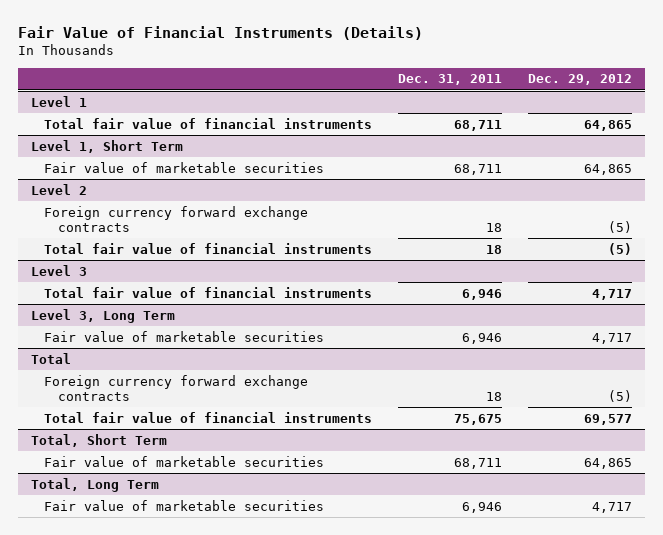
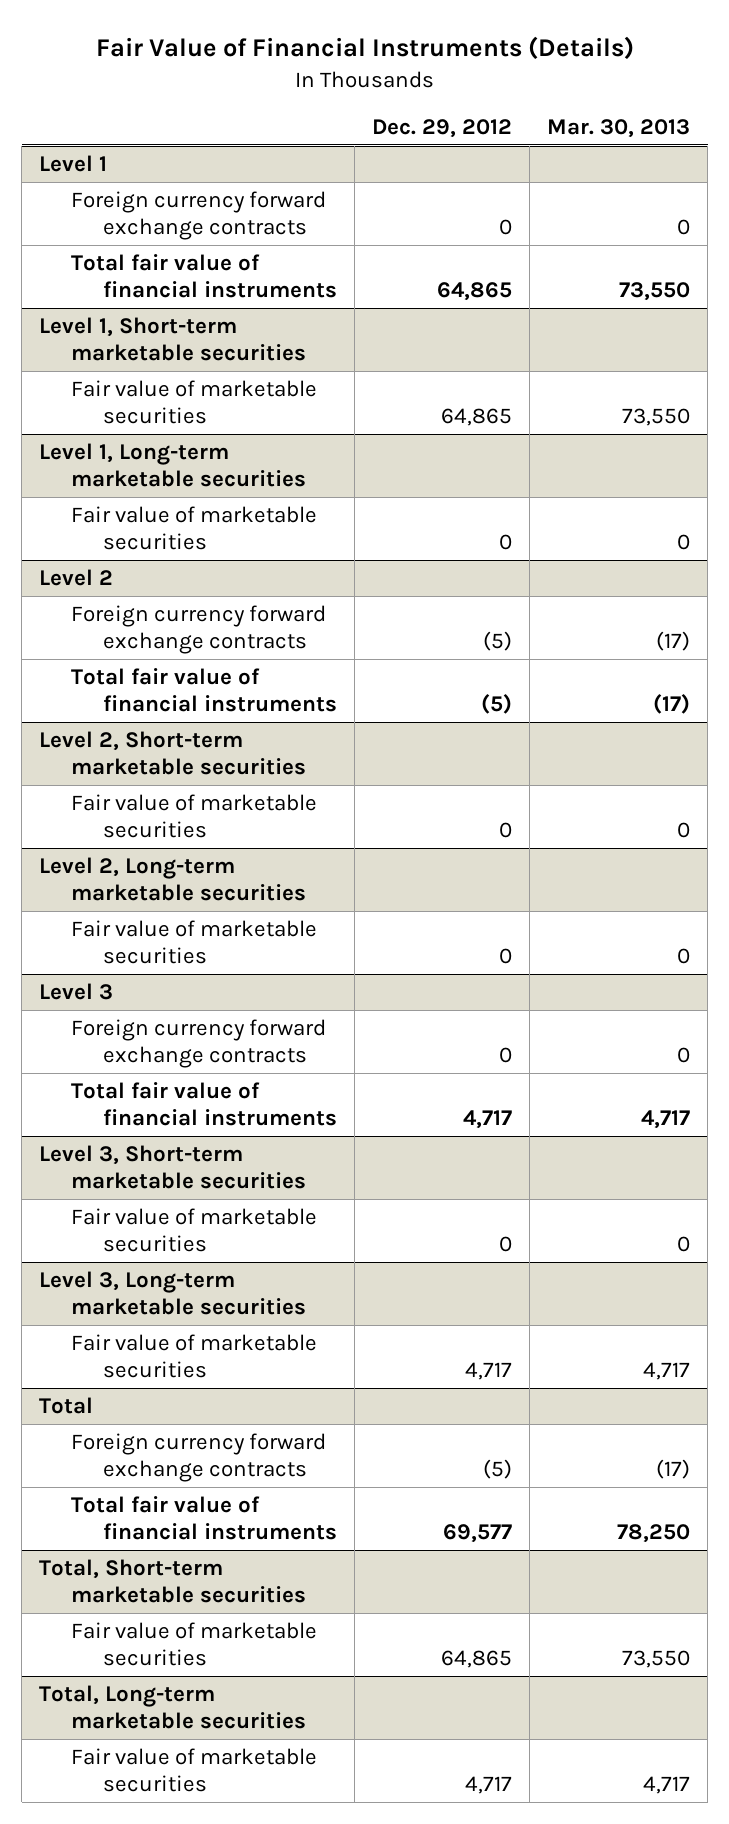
- | Dec. 31, 2011 | Dec. 29, 2012
+ | Dec. 29, 2012 | Mar. 30, 2013
@ Level 1
+ Foreign currency forward exchange contracts | 0 | 0
- Level 1, Short Term
+ Level 1, Short-term marketable securities
+ Level 1, Long-term marketable securities
+ Fair value of marketable securities | 0 | 0
+ Level 2, Short-term marketable securities
+ Fair value of marketable securities | 0 | 0
+ Level 2, Long-term marketable securities
+ Fair value of marketable securities | 0 | 0
@ Level 3
+ Foreign currency forward exchange contracts | 0 | 0
- Level 3, Long Term
+ Level 3, Short-term marketable securities
+ Fair value of marketable securities | 0 | 0
+ Level 3, Long-term marketable securities
- Total, Short Term
+ Total, Short-term marketable securities
- Total, Long Term
+ Total, Long-term marketable securities

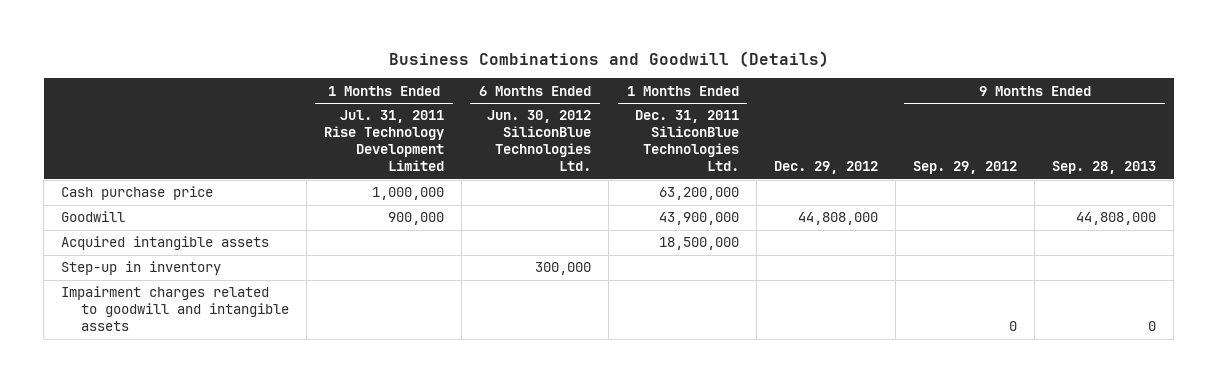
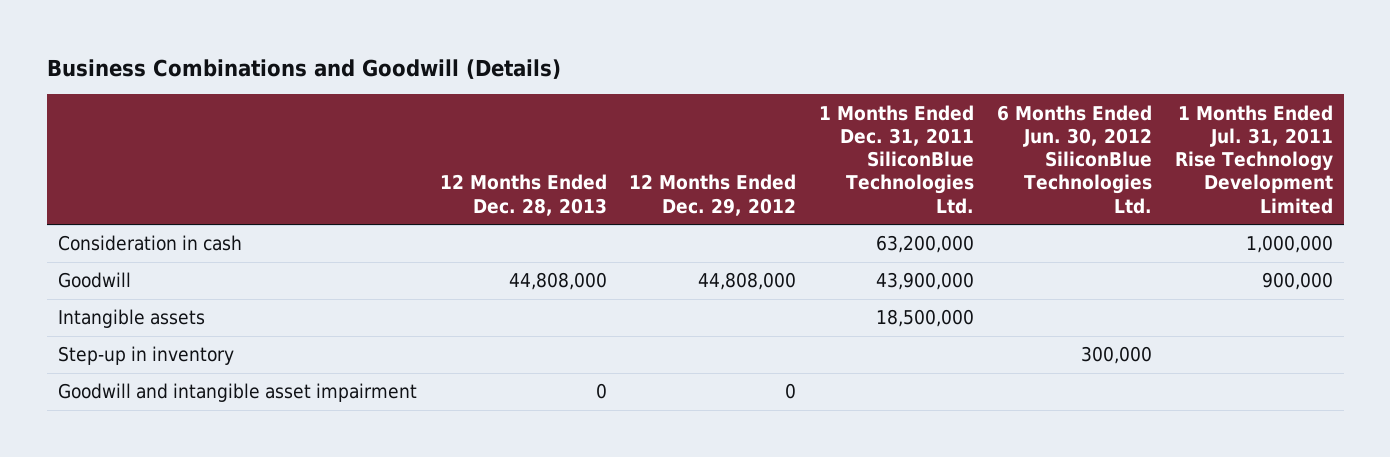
- | 1 Months Ended Jul. 31, 2011 Rise Technology Development Limited | 6 Months Ended Jun. 30, 2012 SiliconBlue Technologies Ltd. | 1 Months Ended Dec. 31, 2011 SiliconBlue Technologies Ltd. | Dec. 29, 2012 | 9 Months Ended Sep. 29, 2012 | 9 Months Ended Sep. 28, 2013
+ | 12 Months Ended Dec. 28, 2013 | 12 Months Ended Dec. 29, 2012 | 1 Months Ended Dec. 31, 2011 SiliconBlue Technologies Ltd. | 6 Months Ended Jun. 30, 2012 SiliconBlue Technologies Ltd. | 1 Months Ended Jul. 31, 2011 Rise Technology Development Limited
- Cash purchase price | 1,000,000 | | 63,200,000 | | |
+ Consideration in cash | | | 63,200,000 | | 1,000,000
- Acquired intangible assets | | | 18,500,000 | | |
+ Intangible assets | | | 18,500,000 | |
- Impairment charges related to goodwill and intangible assets | | | | | 0 | 0
+ Goodwill and intangible asset impairment | 0 | 0 | | |

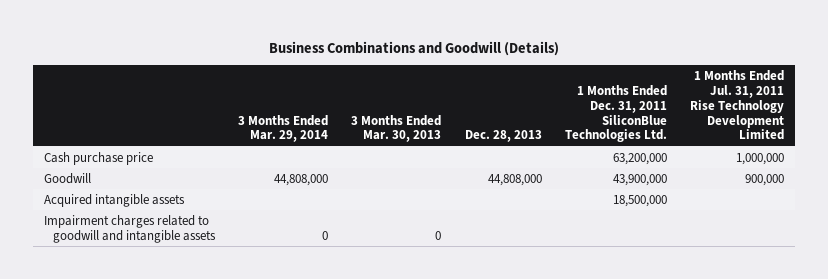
- | 12 Months Ended Dec. 28, 2013 | 12 Months Ended Dec. 29, 2012 | 1 Months Ended Dec. 31, 2011 SiliconBlue Technologies Ltd. | 6 Months Ended Jun. 30, 2012 SiliconBlue Technologies Ltd. | 1 Months Ended Jul. 31, 2011 Rise Technology Development Limited
+ | 3 Months Ended Mar. 29, 2014 | 3 Months Ended Mar. 30, 2013 | Dec. 28, 2013 | 1 Months Ended Dec. 31, 2011 SiliconBlue Technologies Ltd. | 1 Months Ended Jul. 31, 2011 Rise Technology Development Limited
- Consideration in cash | | | 63,200,000 | | 1,000,000
+ Cash purchase price | | | | 63,200,000 | 1,000,000
- Intangible assets | | | 18,500,000 | |
- Step-up in inventory | | | | 300,000 |
- Goodwill and intangible asset impairment | 0 | 0 | | |
+ Acquired intangible assets | | | | 18,500,000 |
+ Impairment charges related to goodwill and intangible assets | 0 | 0 | | |

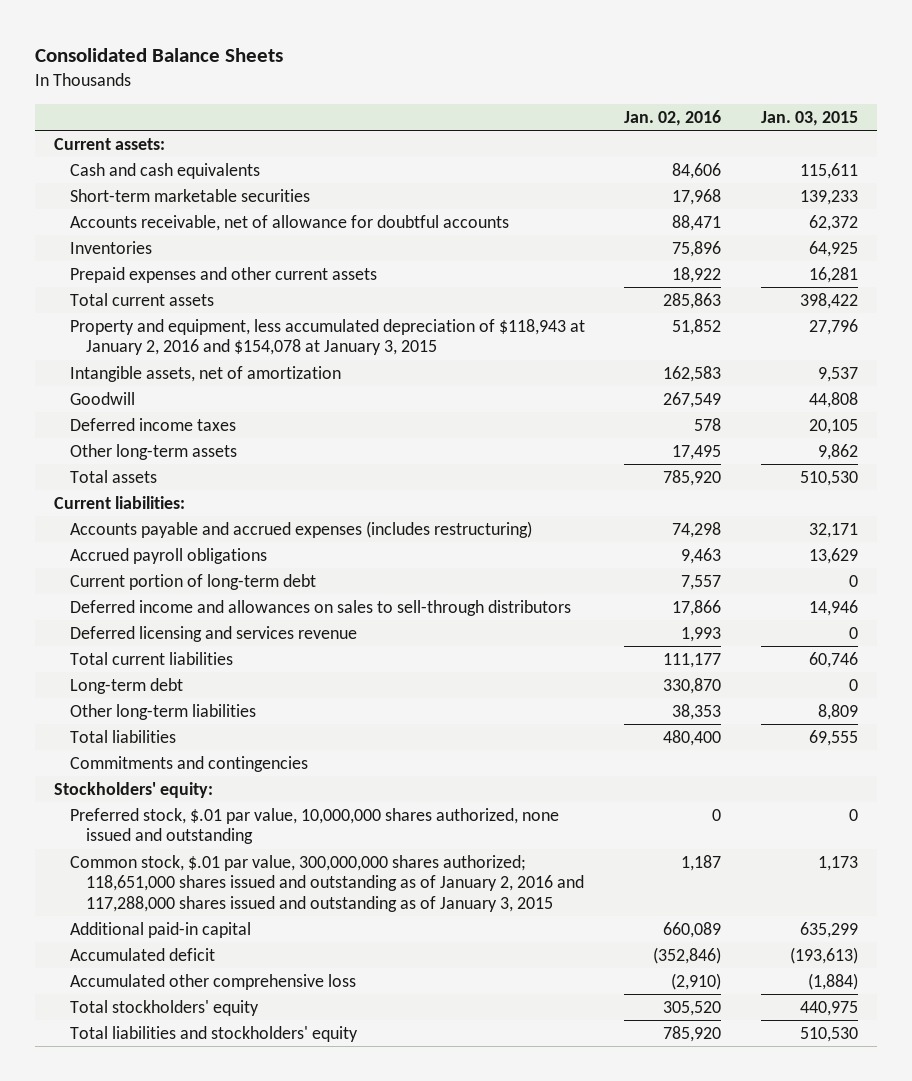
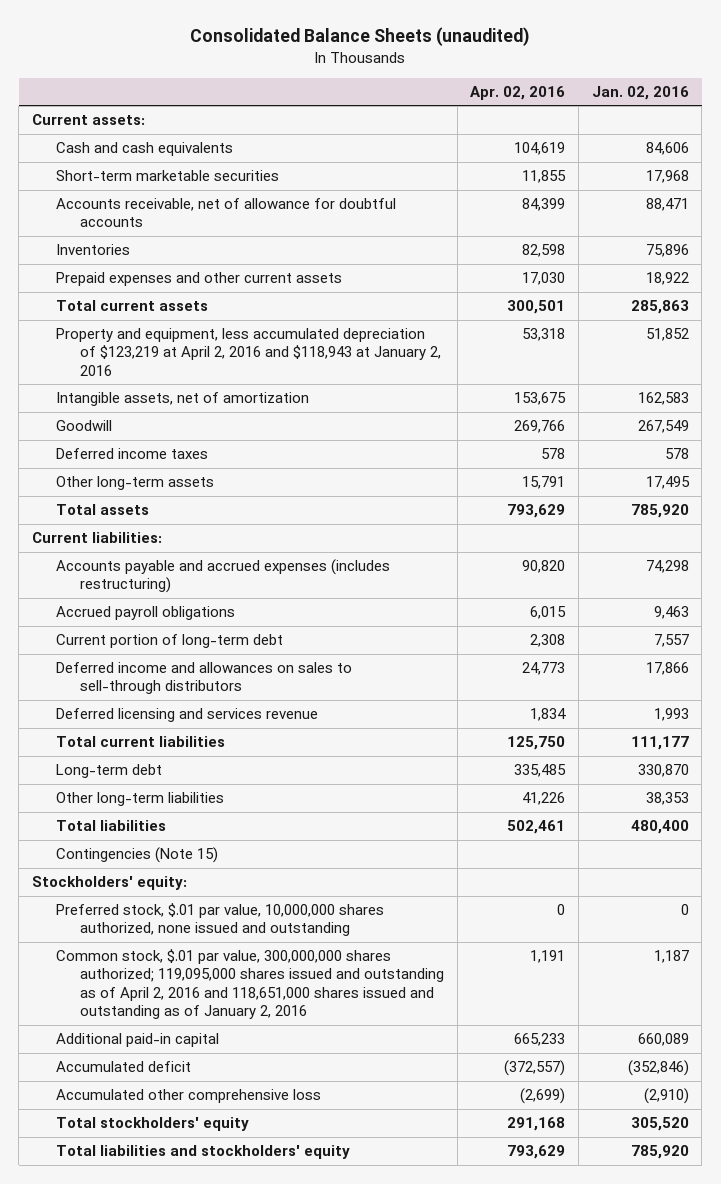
- Consolidated Balance Sheets
+ Consolidated Balance Sheets (unaudited)
- | Jan. 02, 2016 | Jan. 03, 2015
+ | Apr. 02, 2016 | Jan. 02, 2016
- Property and equipment, less accumulated depreciation of $118,943 at January 2, 2016 and $154,078 at January 3, 2015 | 51,852 | 27,796
+ Property and equipment, less accumulated depreciation of $123,219 at April 2, 2016 and $118,943 at January 2, 2016 | 53,318 | 51,852
- Commitments and contingencies
+ Contingencies (Note 15)
- Common stock, $.01 par value, 300,000,000 shares authorized; 118,651,000 shares issued and outstanding as of January 2, 2016 and 117,288,000 shares issued and outstanding as of January 3, 2015 | 1,187 | 1,173
+ Common stock, $.01 par value, 300,000,000 shares authorized; 119,095,000 shares issued and outstanding as of April 2, 2016 and 118,651,000 shares issued and outstanding as of January 2, 2016 | 1,191 | 1,187

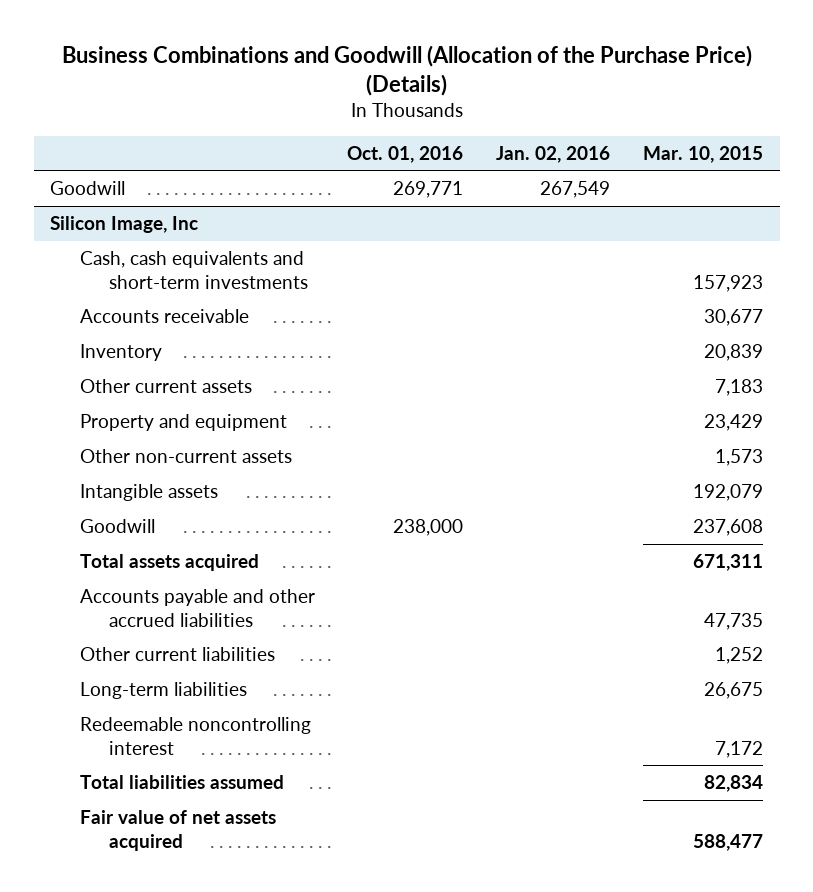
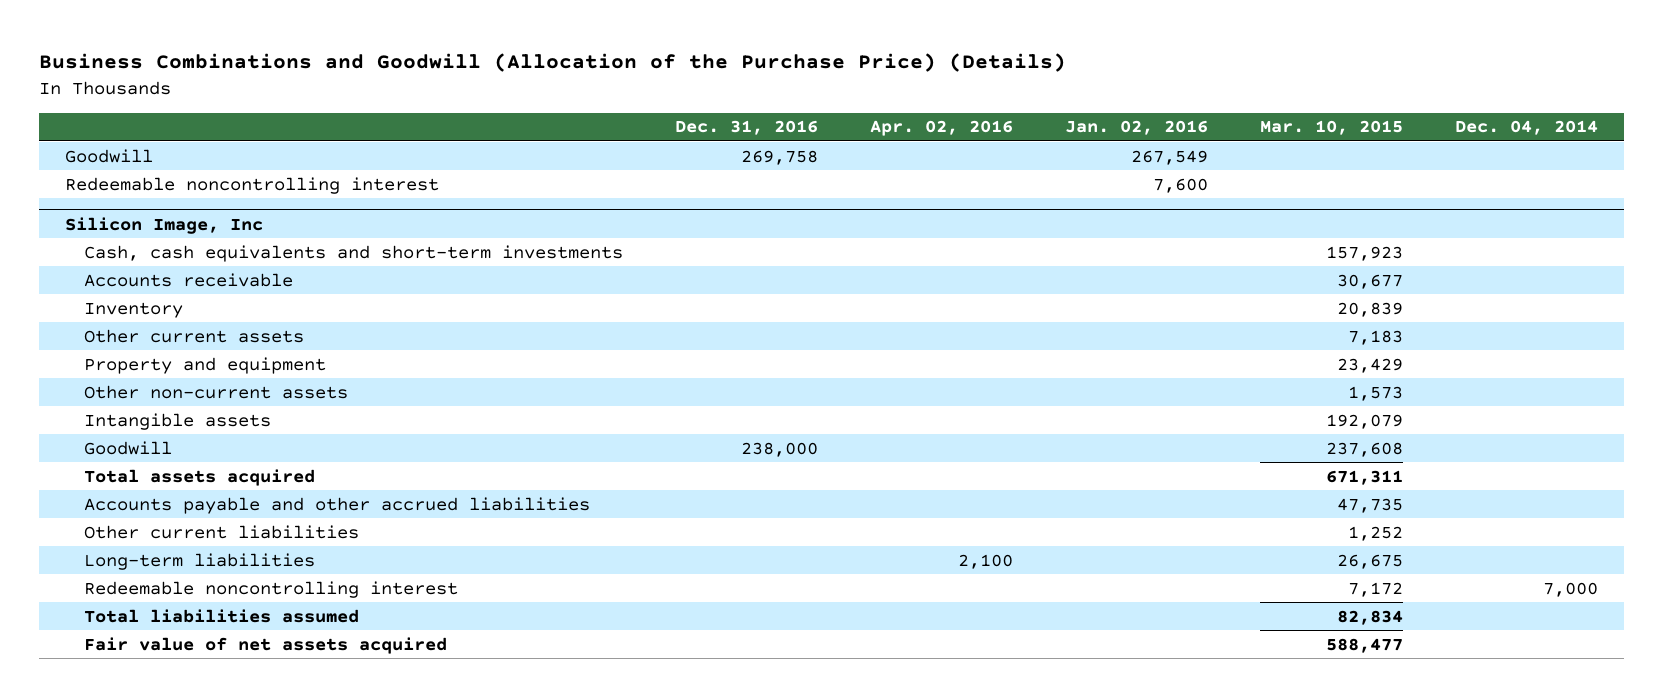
- | Oct. 01, 2016 | Jan. 02, 2016 | Mar. 10, 2015
+ | Dec. 31, 2016 | Apr. 02, 2016 | Jan. 02, 2016 | Mar. 10, 2015 | Dec. 04, 2014
+ Redeemable noncontrolling interest | | | 7,600 | |

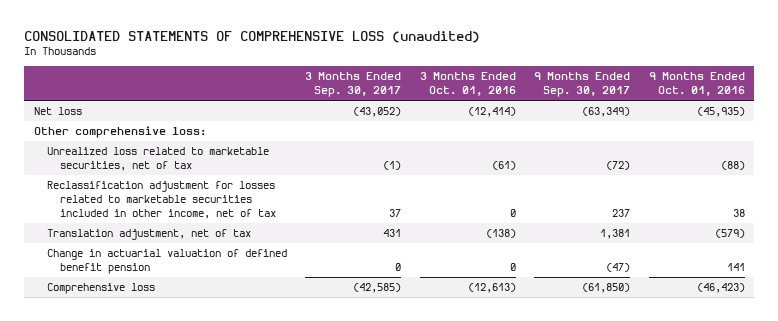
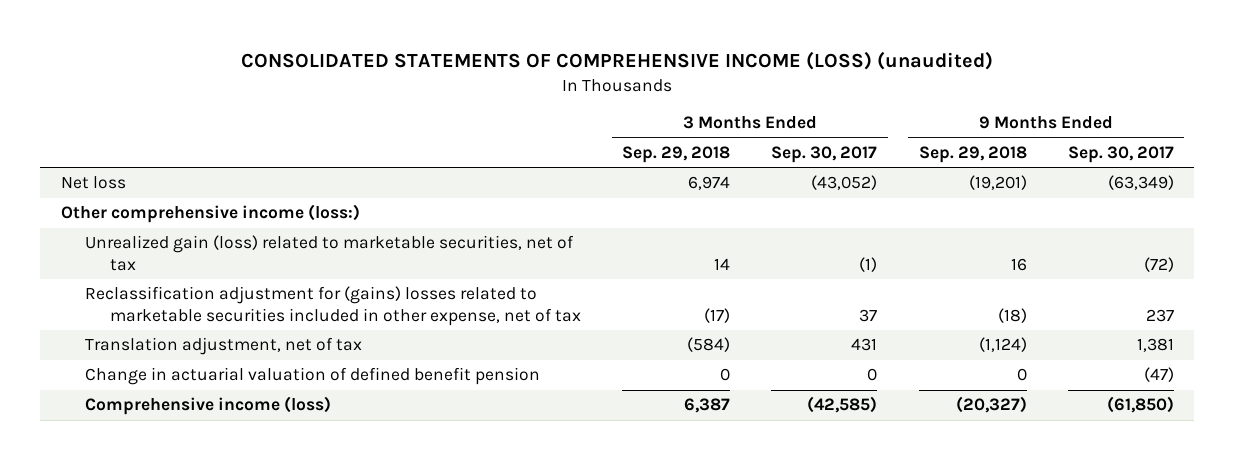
- CONSOLIDATED STATEMENTS OF COMPREHENSIVE LOSS (unaudited)
+ CONSOLIDATED STATEMENTS OF COMPREHENSIVE INCOME (LOSS) (unaudited)
- | 3 Months Ended Sep. 30, 2017 | 3 Months Ended Oct. 01, 2016 | 9 Months Ended Sep. 30, 2017 | 9 Months Ended Oct. 01, 2016
+ | 3 Months Ended Sep. 29, 2018 | 3 Months Ended Sep. 30, 2017 | 9 Months Ended Sep. 29, 2018 | 9 Months Ended Sep. 30, 2017
- Other comprehensive loss:
- Unrealized loss related to marketable securities, net of tax | (1) | (61) | (72) | (88)
- Reclassification adjustment for losses related to marketable securities included in other income, net of tax | 37 | 0 | 237 | 38
+ Other comprehensive income (loss:)
+ Unrealized gain (loss) related to marketable securities, net of tax | 14 | (1) | 16 | (72)
+ Reclassification adjustment for (gains) losses related to marketable securities included in other expense, net of tax | (17) | 37 | (18) | 237
- Comprehensive loss | (42,585) | (12,613) | (61,850) | (46,423)
+ Comprehensive income (loss) | 6,387 | (42,585) | (20,327) | (61,850)

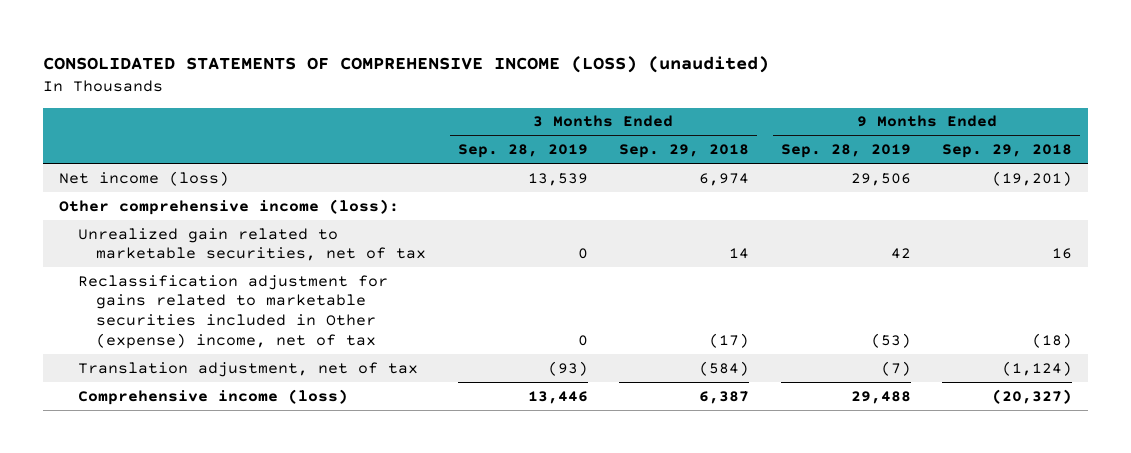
- | 3 Months Ended Sep. 29, 2018 | 3 Months Ended Sep. 30, 2017 | 9 Months Ended Sep. 29, 2018 | 9 Months Ended Sep. 30, 2017
+ | 3 Months Ended Sep. 28, 2019 | 3 Months Ended Sep. 29, 2018 | 9 Months Ended Sep. 28, 2019 | 9 Months Ended Sep. 29, 2018
- Net loss | 6,974 | (43,052) | (19,201) | (63,349)
- Other comprehensive income (loss:)
- Unrealized gain (loss) related to marketable securities, net of tax | 14 | (1) | 16 | (72)
- Reclassification adjustment for (gains) losses related to marketable securities included in other expense, net of tax | (17) | 37 | (18) | 237
+ Net income (loss) | 13,539 | 6,974 | 29,506 | (19,201)
+ Other comprehensive income (loss):
+ Unrealized gain related to marketable securities, net of tax | 0 | 14 | 42 | 16
+ Reclassification adjustment for gains related to marketable securities included in Other (expense) income, net of tax | 0 | (17) | (53) | (18)
- Change in actuarial valuation of defined benefit pension | 0 | 0 | 0 | (47)

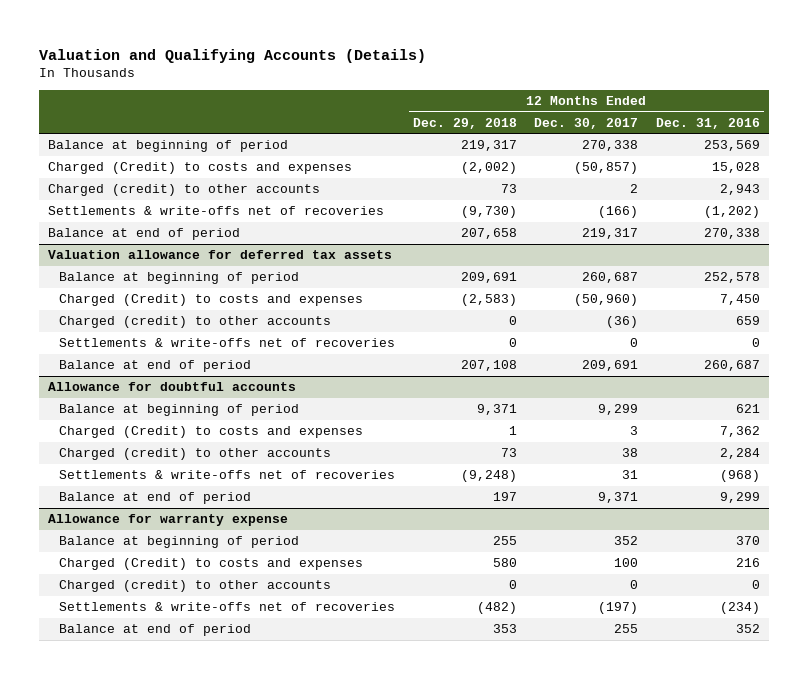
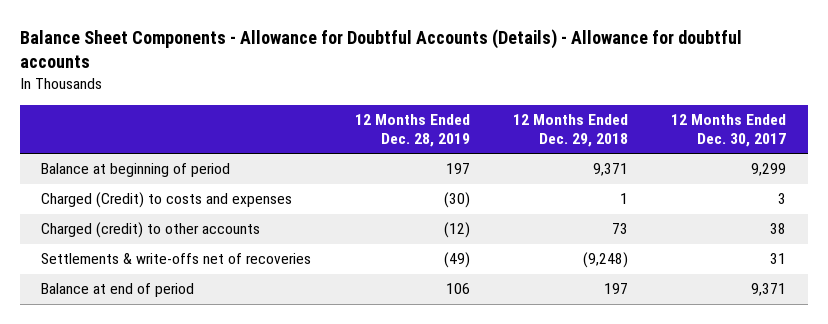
- Valuation and Qualifying Accounts (Details)
+ Balance Sheet Components - Allowance for Doubtful Accounts (Details) - Allowance for doubtful accounts
- | 12 Months Ended Dec. 29, 2018 | 12 Months Ended Dec. 30, 2017 | 12 Months Ended Dec. 31, 2016
+ | 12 Months Ended Dec. 28, 2019 | 12 Months Ended Dec. 29, 2018 | 12 Months Ended Dec. 30, 2017
- Balance at beginning of period | 219,317 | 270,338 | 253,569
- Charged (Credit) to costs and expenses | (2,002) | (50,857) | 15,028
- Charged (credit) to other accounts | 73 | 2 | 2,943
- Settlements & write-offs net of recoveries | (9,730) | (166) | (1,202)
- Balance at end of period | 207,658 | 219,317 | 270,338
- Valuation allowance for deferred tax assets
- Balance at beginning of period | 209,691 | 260,687 | 252,578
- Charged (Credit) to costs and expenses | (2,583) | (50,960) | 7,450
- Charged (credit) to other accounts | 0 | (36) | 659
- Settlements & write-offs net of recoveries | 0 | 0 | 0
- Balance at end of period | 207,108 | 209,691 | 260,687
- Allowance for doubtful accounts
- Allowance for warranty expense
- Balance at beginning of period | 255 | 352 | 370
- Charged (Credit) to costs and expenses | 580 | 100 | 216
- Charged (credit) to other accounts | 0 | 0 | 0
- Settlements & write-offs net of recoveries | (482) | (197) | (234)
- Balance at end of period | 353 | 255 | 352

